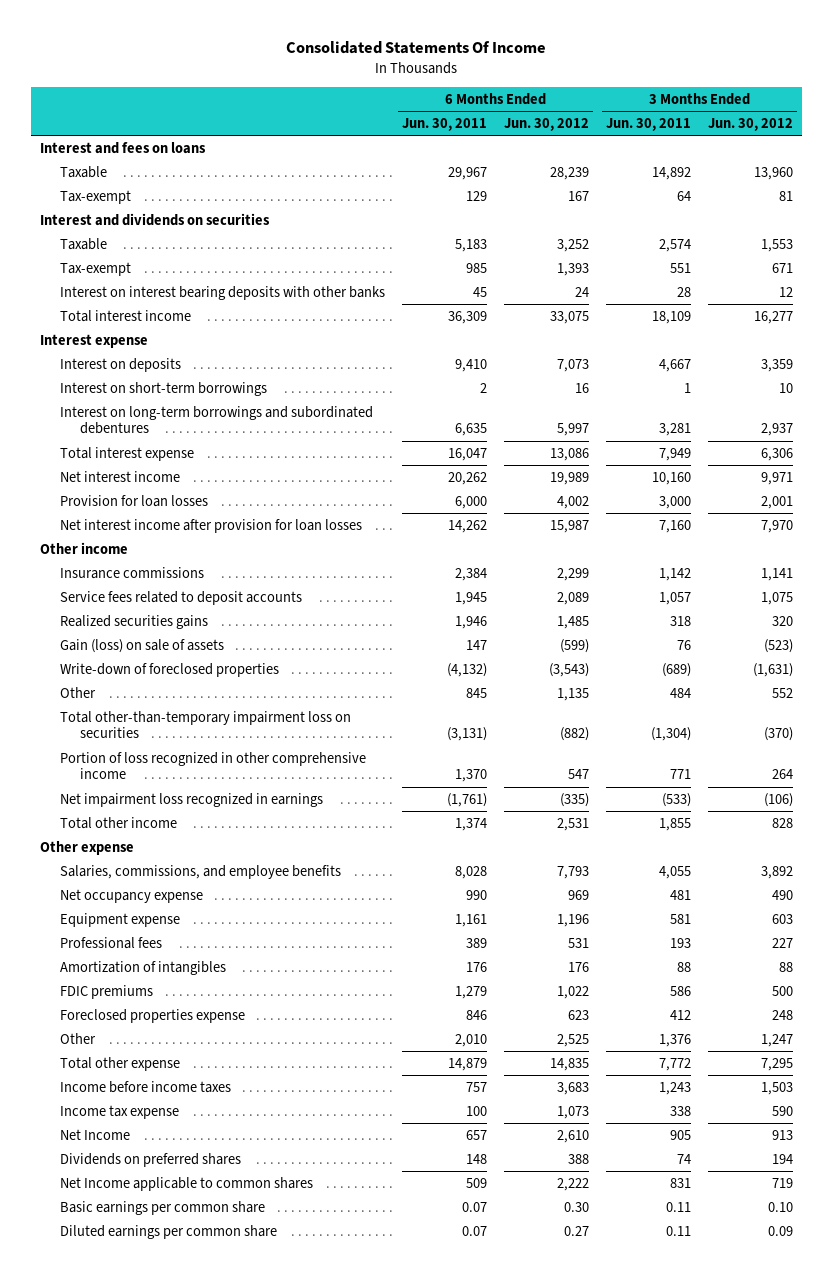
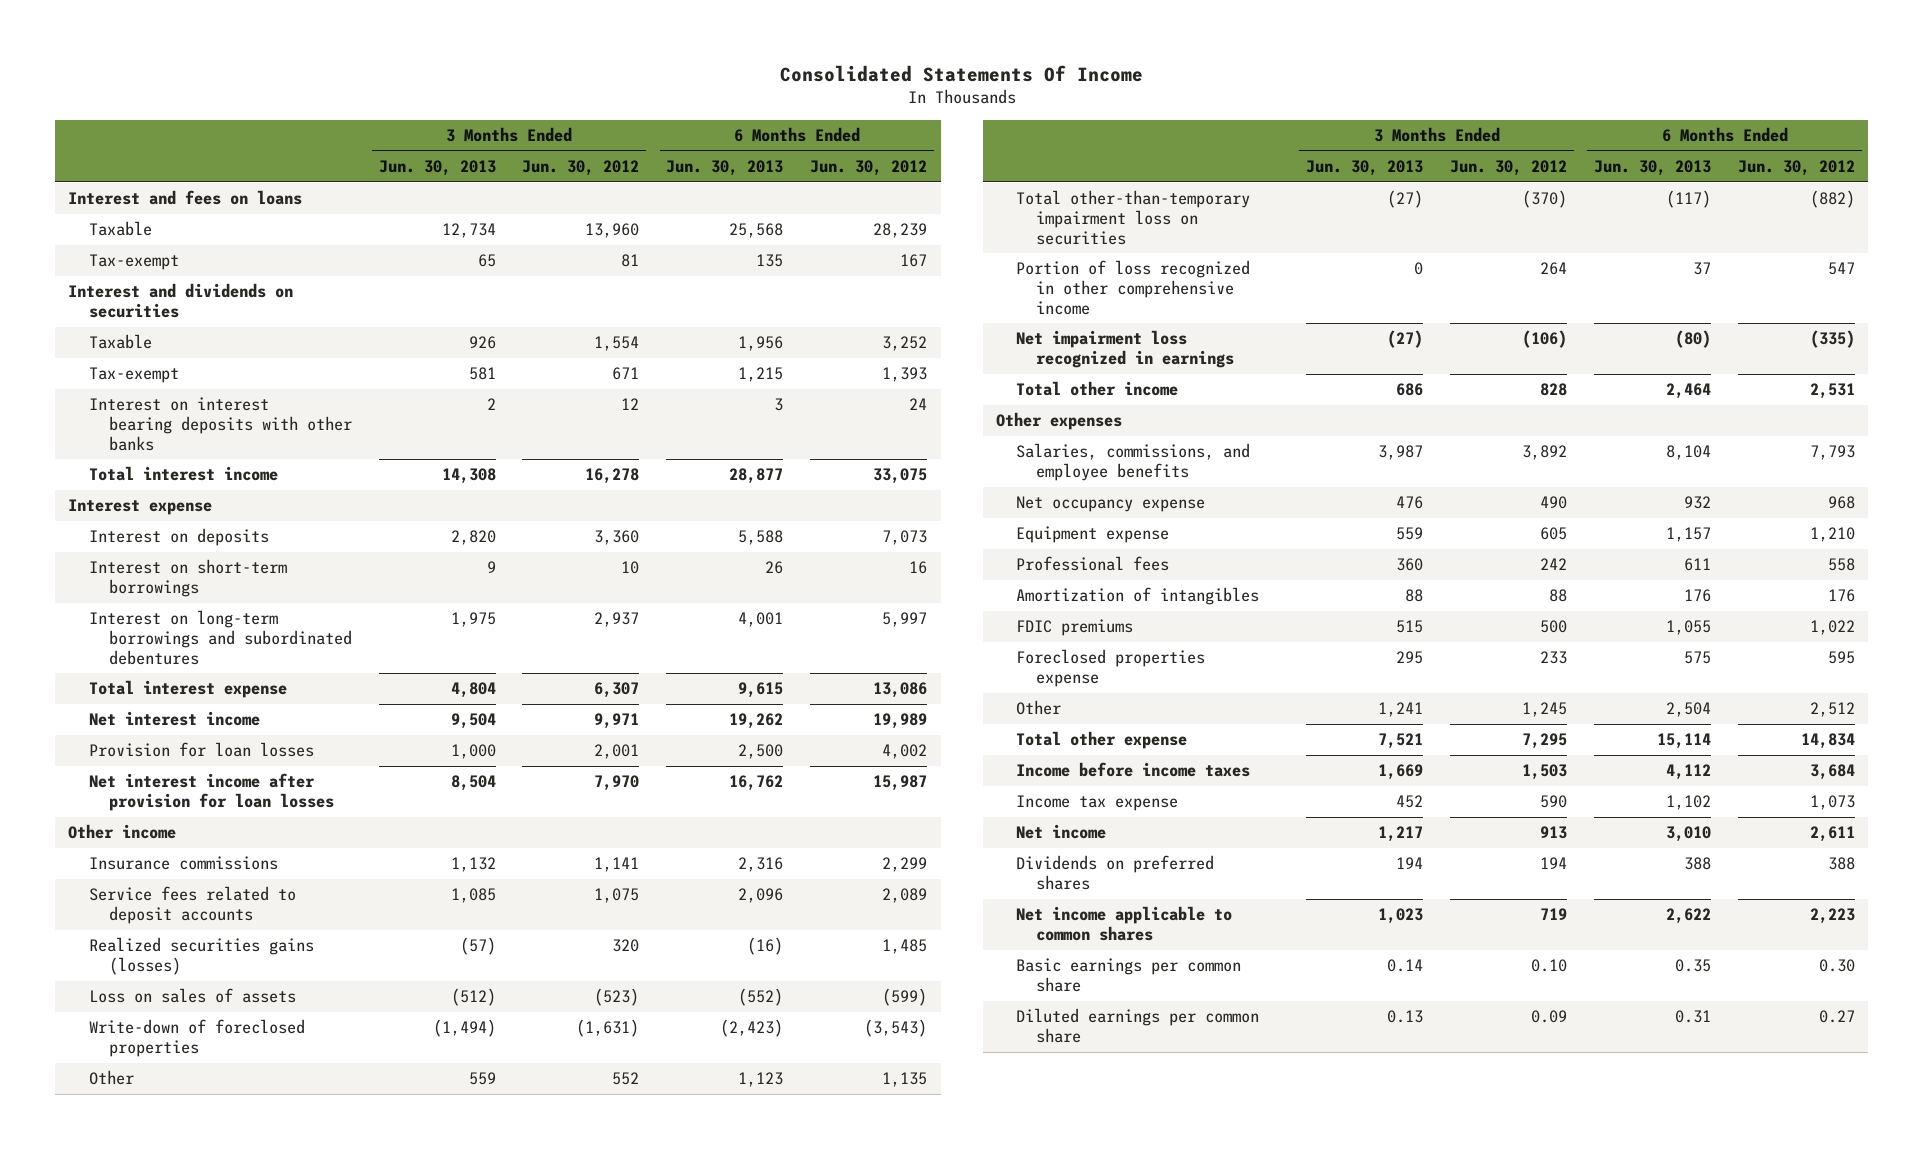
- | 6 Months Ended Jun. 30, 2011 | 6 Months Ended Jun. 30, 2012 | 3 Months Ended Jun. 30, 2011 | 3 Months Ended Jun. 30, 2012
+ | 3 Months Ended Jun. 30, 2013 | 3 Months Ended Jun. 30, 2012 | 6 Months Ended Jun. 30, 2013 | 6 Months Ended Jun. 30, 2012
- Taxable | 5,183 | 3,252 | 2,574 | 1,553
+ Taxable | 926 | 1,554 | 1,956 | 3,252
- Total interest income | 36,309 | 33,075 | 18,109 | 16,277
+ Total interest income | 14,308 | 16,278 | 28,877 | 33,075
- Interest on deposits | 9,410 | 7,073 | 4,667 | 3,359
+ Interest on deposits | 2,820 | 3,360 | 5,588 | 7,073
- Total interest expense | 16,047 | 13,086 | 7,949 | 6,306
+ Total interest expense | 4,804 | 6,307 | 9,615 | 13,086
- Realized securities gains | 1,946 | 1,485 | 318 | 320
- Gain (loss) on sale of assets | 147 | (599) | 76 | (523)
+ Realized securities gains (losses) | (57) | 320 | (16) | 1,485
+ Loss on sales of assets | (512) | (523) | (552) | (599)
- Other expense
+ Other expenses
- Net occupancy expense | 990 | 969 | 481 | 490
- Equipment expense | 1,161 | 1,196 | 581 | 603
- Professional fees | 389 | 531 | 193 | 227
+ Net occupancy expense | 476 | 490 | 932 | 968
+ Equipment expense | 559 | 605 | 1,157 | 1,210
+ Professional fees | 360 | 242 | 611 | 558
- Foreclosed properties expense | 846 | 623 | 412 | 248
- Other | 2,010 | 2,525 | 1,376 | 1,247
- Total other expense | 14,879 | 14,835 | 7,772 | 7,295
- Income before income taxes | 757 | 3,683 | 1,243 | 1,503
+ Foreclosed properties expense | 295 | 233 | 575 | 595
+ Other | 1,241 | 1,245 | 2,504 | 2,512
+ Total other expense | 7,521 | 7,295 | 15,114 | 14,834
+ Income before income taxes | 1,669 | 1,503 | 4,112 | 3,684
- Net Income | 657 | 2,610 | 905 | 913
+ Net income | 1,217 | 913 | 3,010 | 2,611
- Net Income applicable to common shares | 509 | 2,222 | 831 | 719
+ Net income applicable to common shares | 1,023 | 719 | 2,622 | 2,223

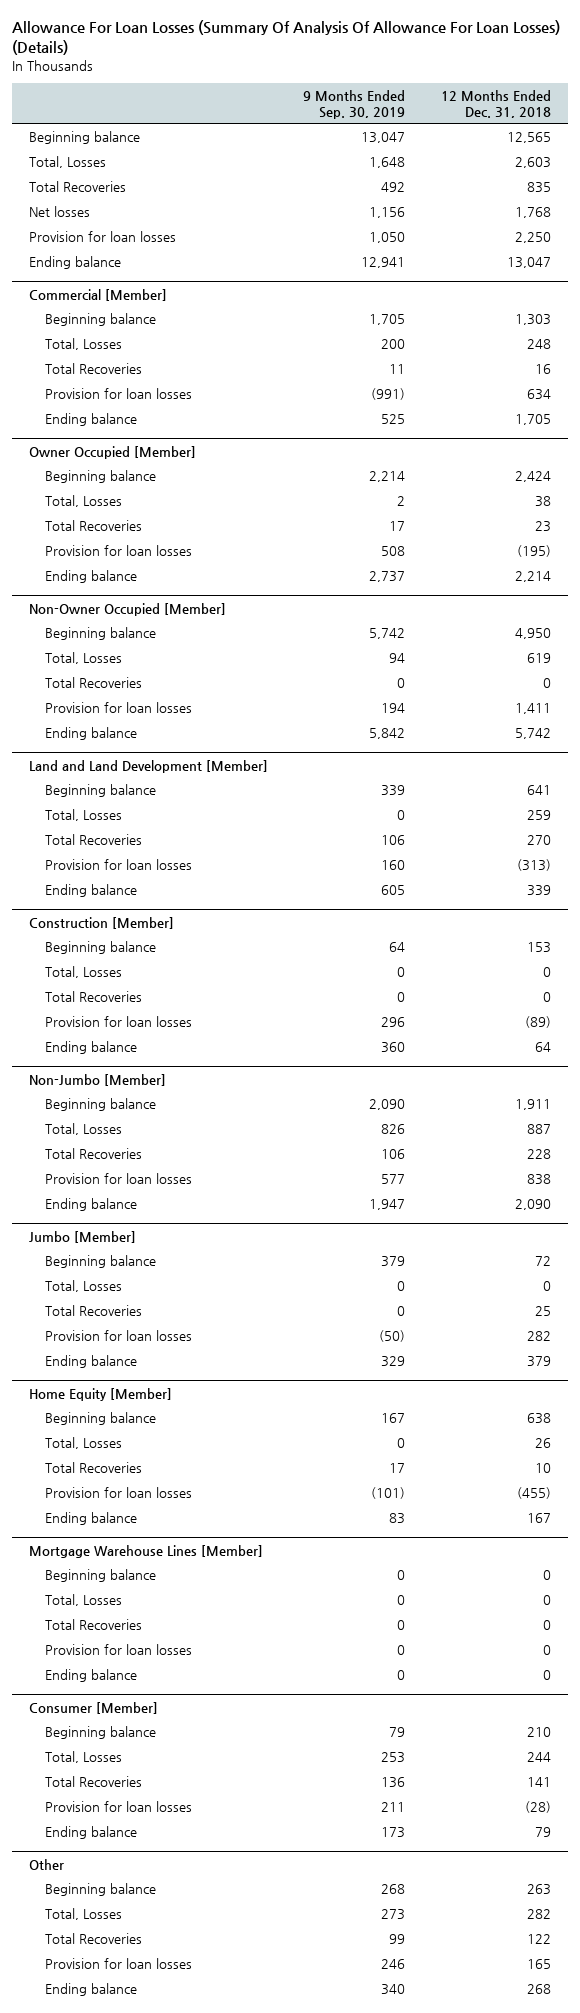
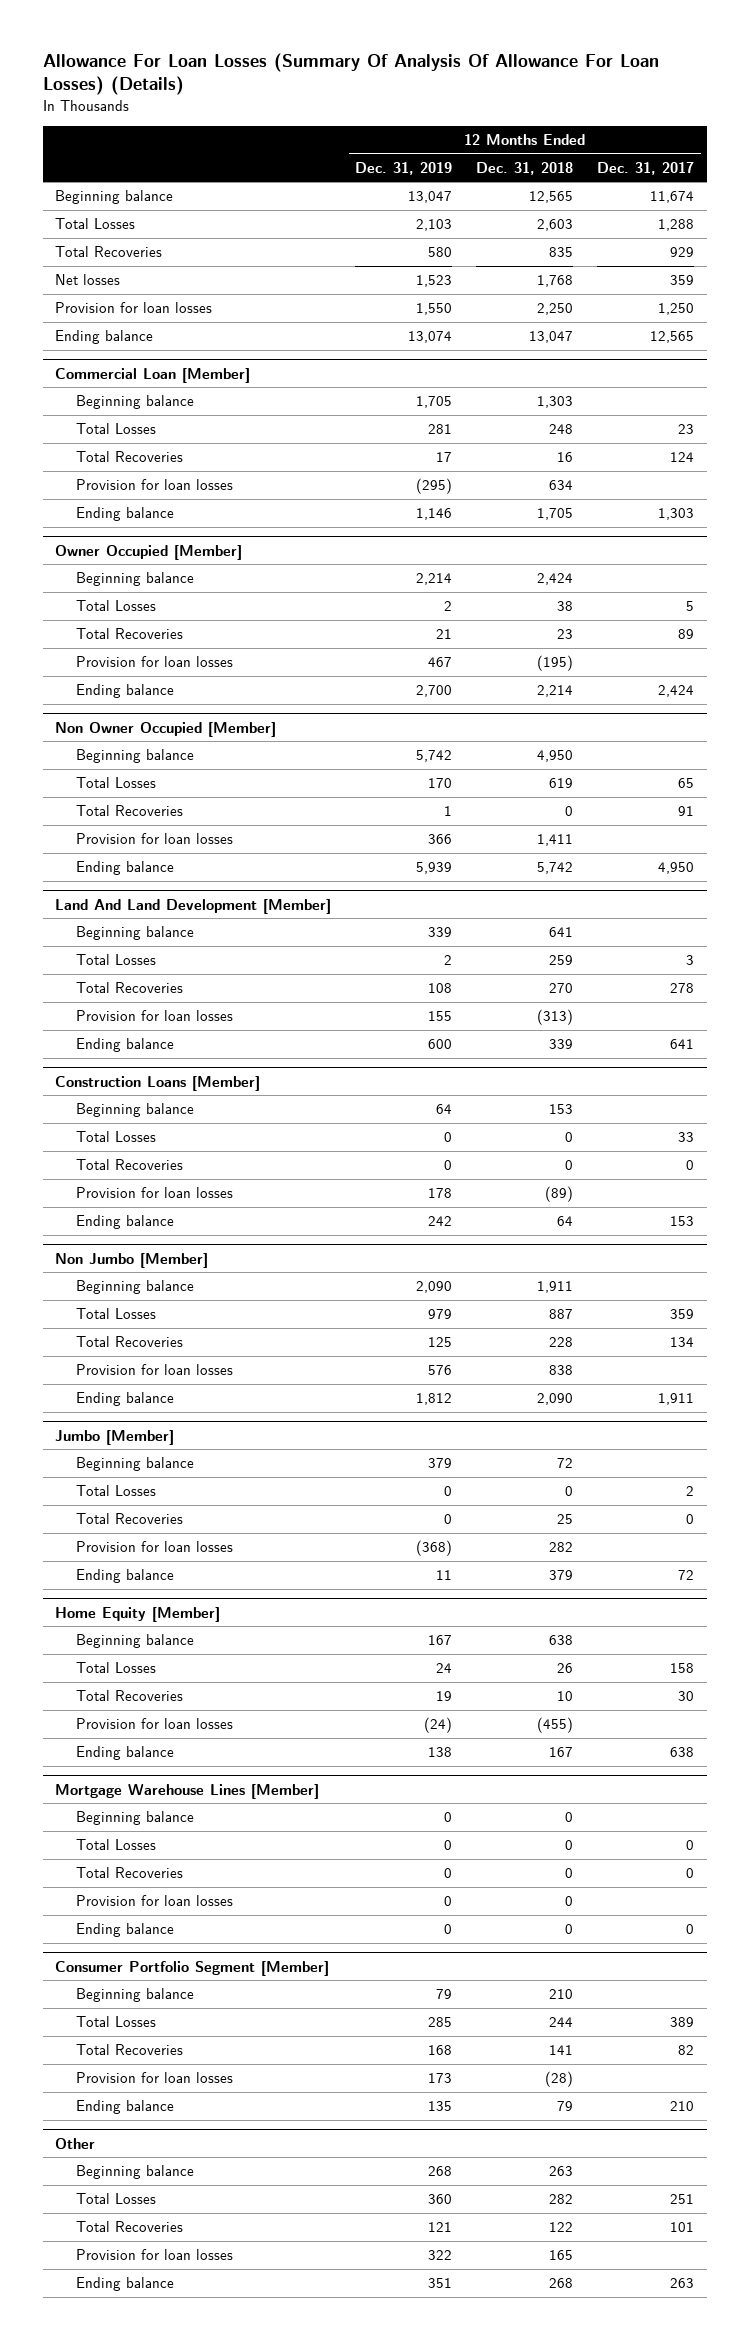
- | 9 Months Ended Sep. 30, 2019 | 12 Months Ended Dec. 31, 2018
+ | 12 Months Ended Dec. 31, 2019 | 12 Months Ended Dec. 31, 2018 | 12 Months Ended Dec. 31, 2017
- Total, Losses | 1,648 | 2,603
+ Total Losses | 2,103 | 2,603 | 1,288
- Commercial [Member]
+ Commercial Loan [Member]
- Total, Losses | 200 | 248
+ Total Losses | 281 | 248 | 23
@ Owner Occupied [Member]
- Total, Losses | 2 | 38
+ Total Losses | 2 | 38 | 5
- Non-Owner Occupied [Member]
+ Non Owner Occupied [Member]
- Total, Losses | 94 | 619
+ Total Losses | 170 | 619 | 65
- Land and Land Development [Member]
+ Land And Land Development [Member]
- Total, Losses | 0 | 259
+ Total Losses | 2 | 259 | 3
- Construction [Member]
+ Construction Loans [Member]
- Total, Losses | 0 | 0
+ Total Losses | 0 | 0 | 33
- Non-Jumbo [Member]
+ Non Jumbo [Member]
- Total, Losses | 826 | 887
+ Total Losses | 979 | 887 | 359
@ Jumbo [Member]
- Total, Losses | 0 | 0
+ Total Losses | 0 | 0 | 2
@ Home Equity [Member]
- Total, Losses | 0 | 26
+ Total Losses | 24 | 26 | 158
@ Mortgage Warehouse Lines [Member]
- Total, Losses | 0 | 0
+ Total Losses | 0 | 0 | 0
- Consumer [Member]
+ Consumer Portfolio Segment [Member]
- Total, Losses | 253 | 244
+ Total Losses | 285 | 244 | 389
@ Other
- Total, Losses | 273 | 282
+ Total Losses | 360 | 282 | 251

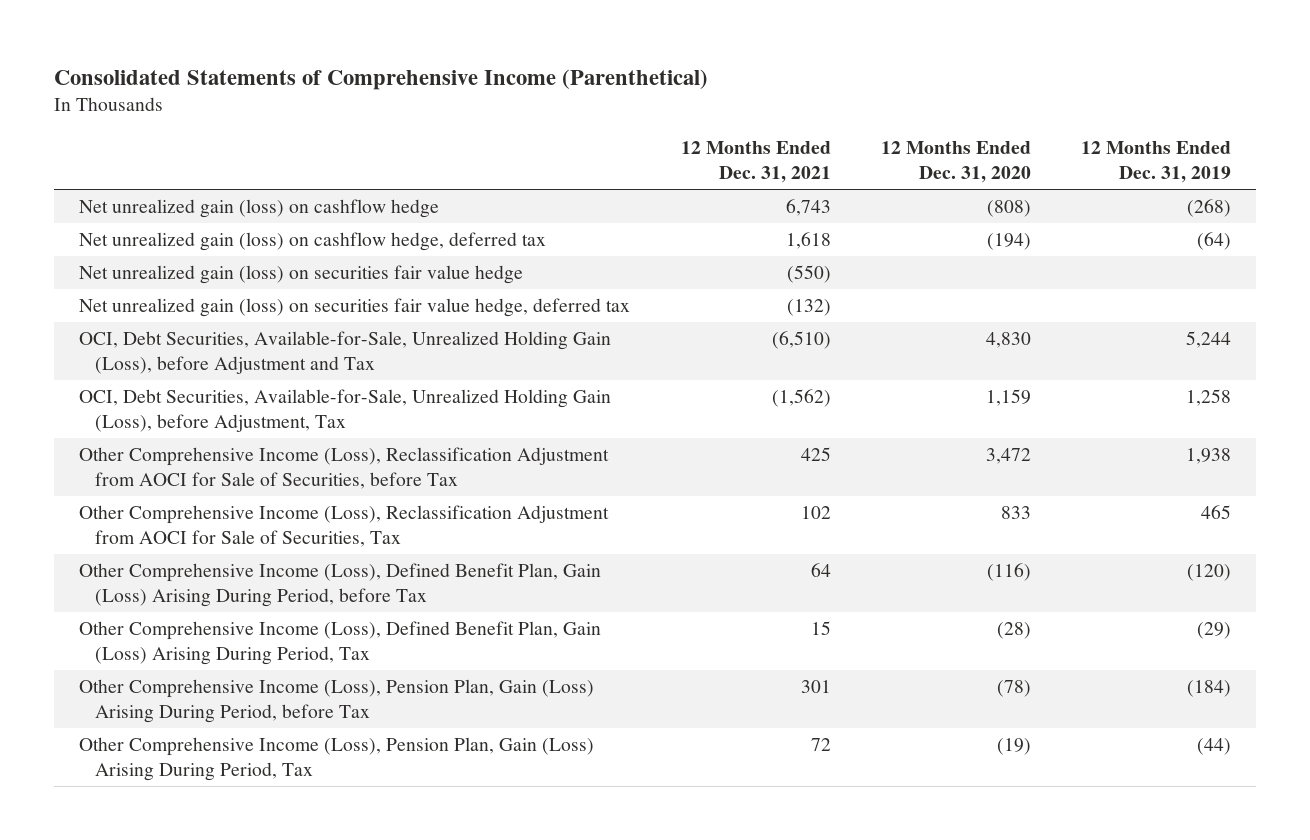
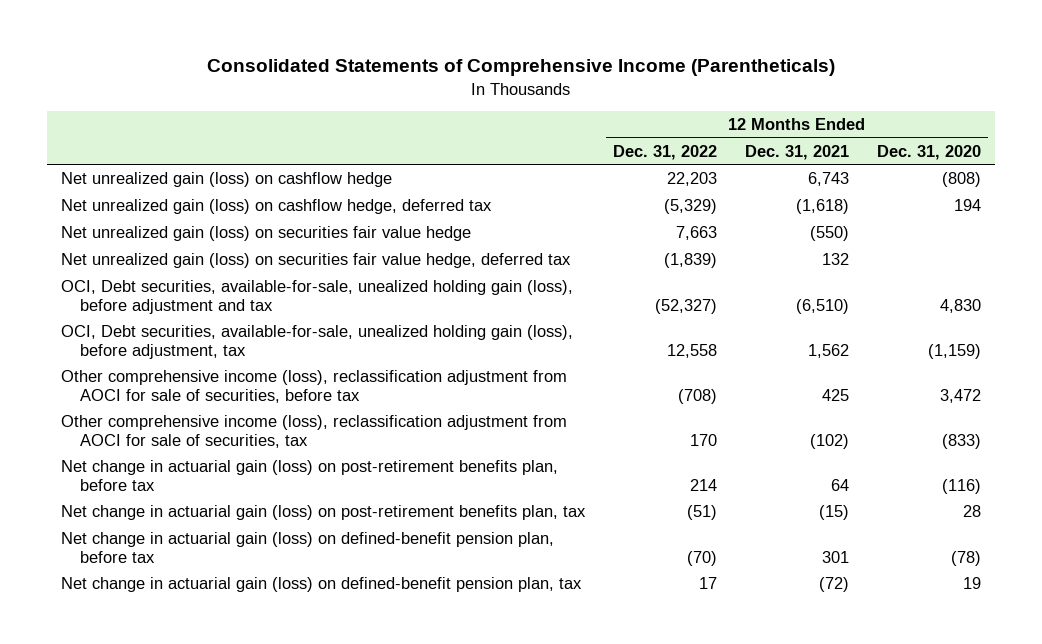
- Consolidated Statements of Comprehensive Income (Parenthetical)
+ Consolidated Statements of Comprehensive Income (Parentheticals)
- | 12 Months Ended Dec. 31, 2021 | 12 Months Ended Dec. 31, 2020 | 12 Months Ended Dec. 31, 2019
+ | 12 Months Ended Dec. 31, 2022 | 12 Months Ended Dec. 31, 2021 | 12 Months Ended Dec. 31, 2020
- Net unrealized gain (loss) on cashflow hedge, deferred tax | 1,618 | (194) | (64)
+ Net unrealized gain (loss) on cashflow hedge, deferred tax | (5,329) | (1,618) | 194
- Net unrealized gain (loss) on securities fair value hedge, deferred tax | (132) | |
- OCI, Debt Securities, Available-for-Sale, Unrealized Holding Gain (Loss), before Adjustment and Tax | (6,510) | 4,830 | 5,244
- OCI, Debt Securities, Available-for-Sale, Unrealized Holding Gain (Loss), before Adjustment, Tax | (1,562) | 1,159 | 1,258
- Other Comprehensive Income (Loss), Reclassification Adjustment from AOCI for Sale of Securities, before Tax | 425 | 3,472 | 1,938
- Other Comprehensive Income (Loss), Reclassification Adjustment from AOCI for Sale of Securities, Tax | 102 | 833 | 465
- Other Comprehensive Income (Loss), Defined Benefit Plan, Gain (Loss) Arising During Period, before Tax | 64 | (116) | (120)
- Other Comprehensive Income (Loss), Defined Benefit Plan, Gain (Loss) Arising During Period, Tax | 15 | (28) | (29)
- Other Comprehensive Income (Loss), Pension Plan, Gain (Loss) Arising During Period, before Tax | 301 | (78) | (184)
- Other Comprehensive Income (Loss), Pension Plan, Gain (Loss) Arising During Period, Tax | 72 | (19) | (44)
+ Net unrealized gain (loss) on securities fair value hedge, deferred tax | (1,839) | 132 |
+ OCI, Debt securities, available-for-sale, unealized holding gain (loss), before adjustment and tax | (52,327) | (6,510) | 4,830
+ OCI, Debt securities, available-for-sale, unealized holding gain (loss), before adjustment, tax | 12,558 | 1,562 | (1,159)
+ Other comprehensive income (loss), reclassification adjustment from AOCI for sale of securities, before tax | (708) | 425 | 3,472
+ Other comprehensive income (loss), reclassification adjustment from AOCI for sale of securities, tax | 170 | (102) | (833)
+ Net change in actuarial gain (loss) on post-retirement benefits plan, before tax | 214 | 64 | (116)
+ Net change in actuarial gain (loss) on post-retirement benefits plan, tax | (51) | (15) | 28
+ Net change in actuarial gain (loss) on defined-benefit pension plan, before tax | (70) | 301 | (78)
+ Net change in actuarial gain (loss) on defined-benefit pension plan, tax | 17 | (72) | 19

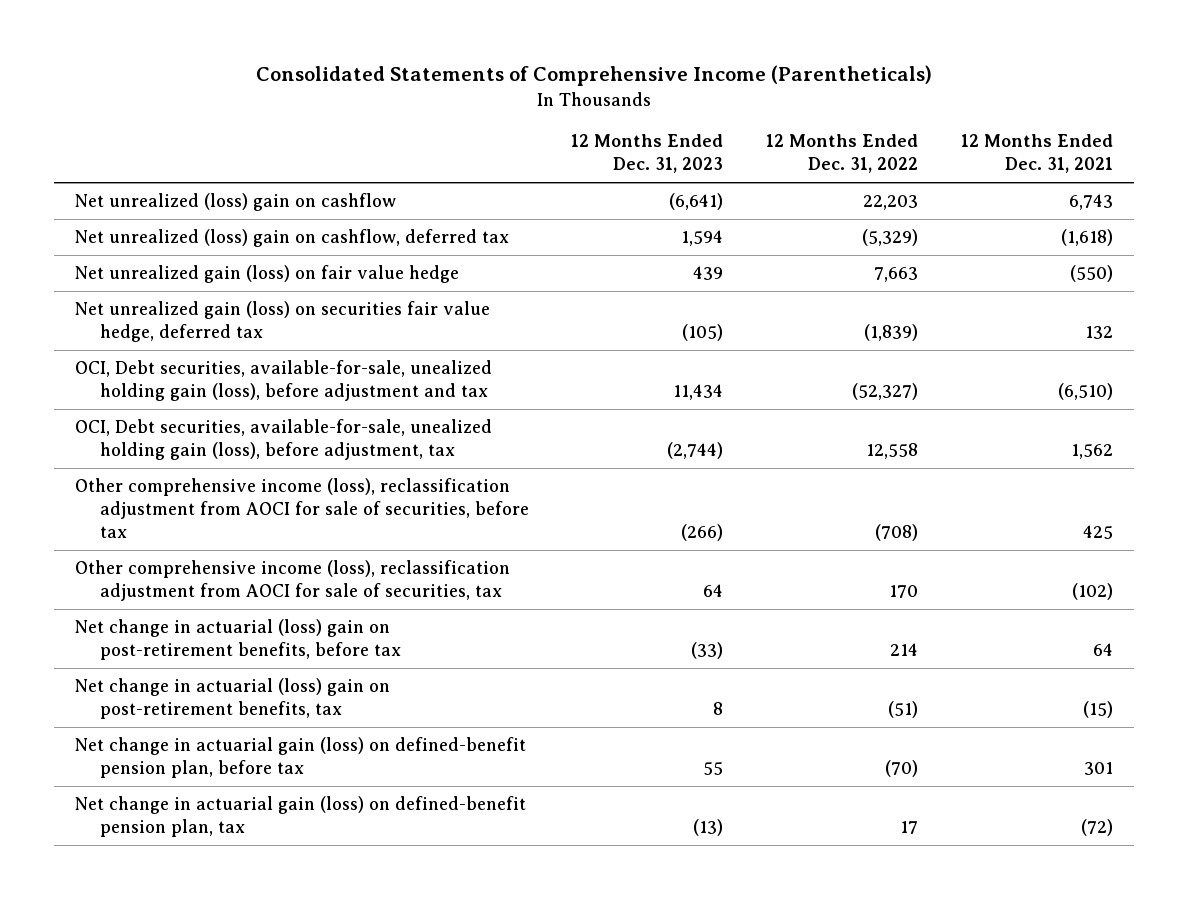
- | 12 Months Ended Dec. 31, 2022 | 12 Months Ended Dec. 31, 2021 | 12 Months Ended Dec. 31, 2020
+ | 12 Months Ended Dec. 31, 2023 | 12 Months Ended Dec. 31, 2022 | 12 Months Ended Dec. 31, 2021
- Net unrealized gain (loss) on cashflow hedge | 22,203 | 6,743 | (808)
- Net unrealized gain (loss) on cashflow hedge, deferred tax | (5,329) | (1,618) | 194
- Net unrealized gain (loss) on securities fair value hedge | 7,663 | (550) |
+ Net unrealized (loss) gain on cashflow | (6,641) | 22,203 | 6,743
+ Net unrealized (loss) gain on cashflow, deferred tax | 1,594 | (5,329) | (1,618)
+ Net unrealized gain (loss) on fair value hedge | 439 | 7,663 | (550)
- Net change in actuarial gain (loss) on post-retirement benefits plan, before tax | 214 | 64 | (116)
- Net change in actuarial gain (loss) on post-retirement benefits plan, tax | (51) | (15) | 28
+ Net change in actuarial (loss) gain on post-retirement benefits, before tax | (33) | 214 | 64
+ Net change in actuarial (loss) gain on post-retirement benefits, tax | 8 | (51) | (15)

